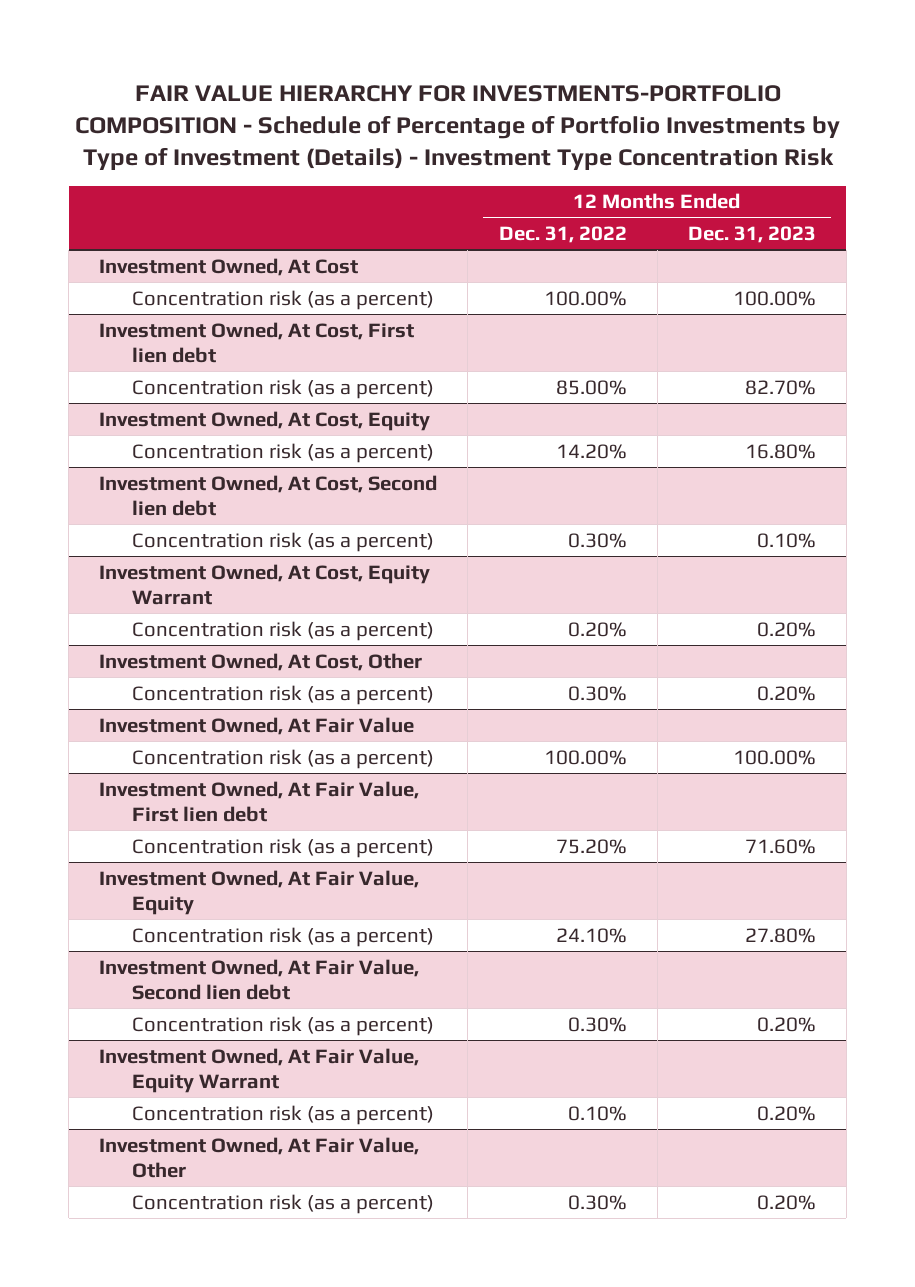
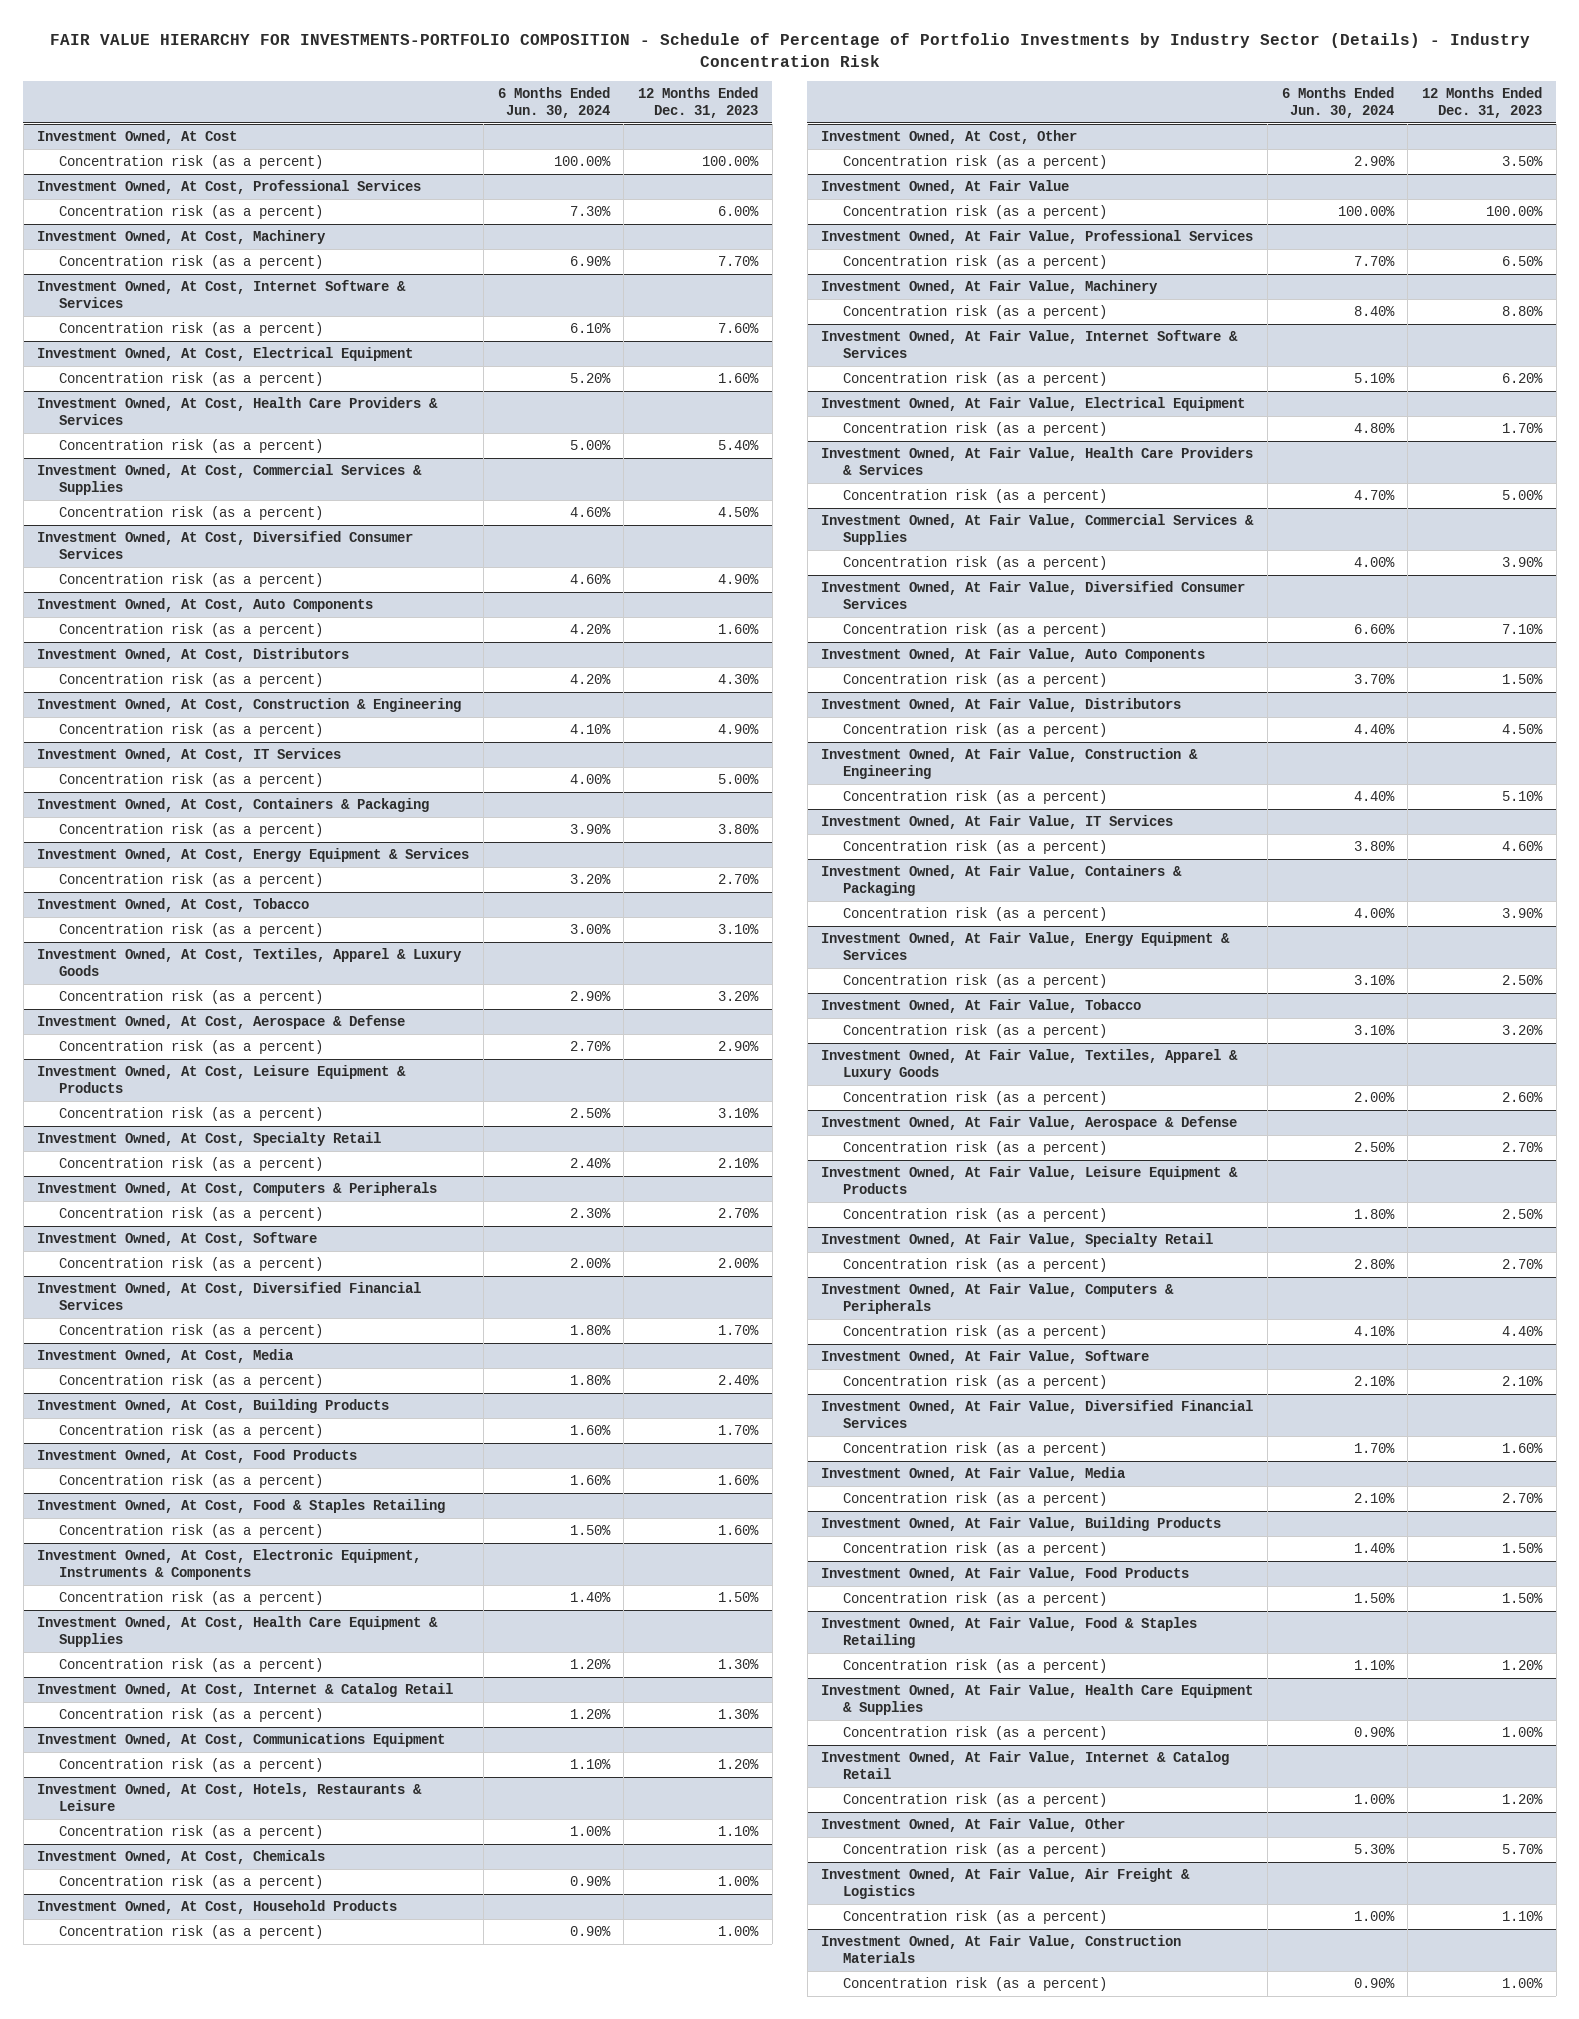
- FAIR VALUE HIERARCHY FOR INVESTMENTS-PORTFOLIO COMPOSITION - Schedule of Percentage of Portfolio Investments by Type of Investment (Details) - Investment Type Concentration Risk
+ FAIR VALUE HIERARCHY FOR INVESTMENTS-PORTFOLIO COMPOSITION - Schedule of Percentage of Portfolio Investments by Industry Sector (Details) - Industry Concentration Risk
- | 12 Months Ended Dec. 31, 2022 | 12 Months Ended Dec. 31, 2023
+ | 6 Months Ended Jun. 30, 2024 | 12 Months Ended Dec. 31, 2023
- Investment Owned, At Cost, First lien debt
- Concentration risk (as a percent) | 85.00% | 82.70%
- Investment Owned, At Cost, Equity
- Concentration risk (as a percent) | 14.20% | 16.80%
- Investment Owned, At Cost, Second lien debt
- Concentration risk (as a percent) | 0.30% | 0.10%
- Investment Owned, At Cost, Equity Warrant
- Concentration risk (as a percent) | 0.20% | 0.20%
+ Investment Owned, At Cost, Professional Services
+ Concentration risk (as a percent) | 7.30% | 6.00%
+ Investment Owned, At Cost, Machinery
+ Concentration risk (as a percent) | 6.90% | 7.70%
+ Investment Owned, At Cost, Internet Software & Services
+ Concentration risk (as a percent) | 6.10% | 7.60%
+ Investment Owned, At Cost, Electrical Equipment
+ Concentration risk (as a percent) | 5.20% | 1.60%
+ Investment Owned, At Cost, Health Care Providers & Services
+ Concentration risk (as a percent) | 5.00% | 5.40%
+ Investment Owned, At Cost, Commercial Services & Supplies
+ Concentration risk (as a percent) | 4.60% | 4.50%
+ Investment Owned, At Cost, Diversified Consumer Services
+ Concentration risk (as a percent) | 4.60% | 4.90%
+ Investment Owned, At Cost, Auto Components
+ Concentration risk (as a percent) | 4.20% | 1.60%
+ Investment Owned, At Cost, Distributors
+ Concentration risk (as a percent) | 4.20% | 4.30%
+ Investment Owned, At Cost, Construction & Engineering
+ Concentration risk (as a percent) | 4.10% | 4.90%
+ Investment Owned, At Cost, IT Services
+ Concentration risk (as a percent) | 4.00% | 5.00%
+ Investment Owned, At Cost, Containers & Packaging
+ Concentration risk (as a percent) | 3.90% | 3.80%
+ Investment Owned, At Cost, Energy Equipment & Services
+ Concentration risk (as a percent) | 3.20% | 2.70%
+ Investment Owned, At Cost, Tobacco
+ Concentration risk (as a percent) | 3.00% | 3.10%
+ Investment Owned, At Cost, Textiles, Apparel & Luxury Goods
+ Concentration risk (as a percent) | 2.90% | 3.20%
+ Investment Owned, At Cost, Aerospace & Defense
+ Concentration risk (as a percent) | 2.70% | 2.90%
+ Investment Owned, At Cost, Leisure Equipment & Products
+ Concentration risk (as a percent) | 2.50% | 3.10%
+ Investment Owned, At Cost, Specialty Retail
+ Concentration risk (as a percent) | 2.40% | 2.10%
+ Investment Owned, At Cost, Computers & Peripherals
+ Concentration risk (as a percent) | 2.30% | 2.70%
+ Investment Owned, At Cost, Software
+ Concentration risk (as a percent) | 2.00% | 2.00%
+ Investment Owned, At Cost, Diversified Financial Services
+ Concentration risk (as a percent) | 1.80% | 1.70%
+ Investment Owned, At Cost, Media
+ Concentration risk (as a percent) | 1.80% | 2.40%
+ Investment Owned, At Cost, Building Products
+ Concentration risk (as a percent) | 1.60% | 1.70%
+ Investment Owned, At Cost, Food Products
+ Concentration risk (as a percent) | 1.60% | 1.60%
+ Investment Owned, At Cost, Food & Staples Retailing
+ Concentration risk (as a percent) | 1.50% | 1.60%
+ Investment Owned, At Cost, Electronic Equipment, Instruments & Components
+ Concentration risk (as a percent) | 1.40% | 1.50%
+ Investment Owned, At Cost, Health Care Equipment & Supplies
+ Concentration risk (as a percent) | 1.20% | 1.30%
+ Investment Owned, At Cost, Internet & Catalog Retail
+ Concentration risk (as a percent) | 1.20% | 1.30%
+ Investment Owned, At Cost, Communications Equipment
+ Concentration risk (as a percent) | 1.10% | 1.20%
+ Investment Owned, At Cost, Hotels, Restaurants & Leisure
+ Concentration risk (as a percent) | 1.00% | 1.10%
+ Investment Owned, At Cost, Chemicals
+ Concentration risk (as a percent) | 0.90% | 1.00%
+ Investment Owned, At Cost, Household Products
+ Concentration risk (as a percent) | 0.90% | 1.00%
@ Investment Owned, At Cost, Other
- Concentration risk (as a percent) | 0.30% | 0.20%
+ Concentration risk (as a percent) | 2.90% | 3.50%
- Investment Owned, At Fair Value, First lien debt
- Concentration risk (as a percent) | 75.20% | 71.60%
- Investment Owned, At Fair Value, Equity
- Concentration risk (as a percent) | 24.10% | 27.80%
- Investment Owned, At Fair Value, Second lien debt
- Concentration risk (as a percent) | 0.30% | 0.20%
- Investment Owned, At Fair Value, Equity Warrant
- Concentration risk (as a percent) | 0.10% | 0.20%
+ Investment Owned, At Fair Value, Professional Services
+ Concentration risk (as a percent) | 7.70% | 6.50%
+ Investment Owned, At Fair Value, Machinery
+ Concentration risk (as a percent) | 8.40% | 8.80%
+ Investment Owned, At Fair Value, Internet Software & Services
+ Concentration risk (as a percent) | 5.10% | 6.20%
+ Investment Owned, At Fair Value, Electrical Equipment
+ Concentration risk (as a percent) | 4.80% | 1.70%
+ Investment Owned, At Fair Value, Health Care Providers & Services
+ Concentration risk (as a percent) | 4.70% | 5.00%
+ Investment Owned, At Fair Value, Commercial Services & Supplies
+ Concentration risk (as a percent) | 4.00% | 3.90%
+ Investment Owned, At Fair Value, Diversified Consumer Services
+ Concentration risk (as a percent) | 6.60% | 7.10%
+ Investment Owned, At Fair Value, Auto Components
+ Concentration risk (as a percent) | 3.70% | 1.50%
+ Investment Owned, At Fair Value, Distributors
+ Concentration risk (as a percent) | 4.40% | 4.50%
+ Investment Owned, At Fair Value, Construction & Engineering
+ Concentration risk (as a percent) | 4.40% | 5.10%
+ Investment Owned, At Fair Value, IT Services
+ Concentration risk (as a percent) | 3.80% | 4.60%
+ Investment Owned, At Fair Value, Containers & Packaging
+ Concentration risk (as a percent) | 4.00% | 3.90%
+ Investment Owned, At Fair Value, Energy Equipment & Services
+ Concentration risk (as a percent) | 3.10% | 2.50%
+ Investment Owned, At Fair Value, Tobacco
+ Concentration risk (as a percent) | 3.10% | 3.20%
+ Investment Owned, At Fair Value, Textiles, Apparel & Luxury Goods
+ Concentration risk (as a percent) | 2.00% | 2.60%
+ Investment Owned, At Fair Value, Aerospace & Defense
+ Concentration risk (as a percent) | 2.50% | 2.70%
+ Investment Owned, At Fair Value, Leisure Equipment & Products
+ Concentration risk (as a percent) | 1.80% | 2.50%
+ Investment Owned, At Fair Value, Specialty Retail
+ Concentration risk (as a percent) | 2.80% | 2.70%
+ Investment Owned, At Fair Value, Computers & Peripherals
+ Concentration risk (as a percent) | 4.10% | 4.40%
+ Investment Owned, At Fair Value, Software
+ Concentration risk (as a percent) | 2.10% | 2.10%
+ Investment Owned, At Fair Value, Diversified Financial Services
+ Concentration risk (as a percent) | 1.70% | 1.60%
+ Investment Owned, At Fair Value, Media
+ Concentration risk (as a percent) | 2.10% | 2.70%
+ Investment Owned, At Fair Value, Building Products
+ Concentration risk (as a percent) | 1.40% | 1.50%
+ Investment Owned, At Fair Value, Food Products
+ Concentration risk (as a percent) | 1.50% | 1.50%
+ Investment Owned, At Fair Value, Food & Staples Retailing
+ Concentration risk (as a percent) | 1.10% | 1.20%
+ Investment Owned, At Fair Value, Health Care Equipment & Supplies
+ Concentration risk (as a percent) | 0.90% | 1.00%
+ Investment Owned, At Fair Value, Internet & Catalog Retail
+ Concentration risk (as a percent) | 1.00% | 1.20%
@ Investment Owned, At Fair Value, Other
- Concentration risk (as a percent) | 0.30% | 0.20%
+ Concentration risk (as a percent) | 5.30% | 5.70%
+ Investment Owned, At Fair Value, Air Freight & Logistics
+ Concentration risk (as a percent) | 1.00% | 1.10%
+ Investment Owned, At Fair Value, Construction Materials
+ Concentration risk (as a percent) | 0.90% | 1.00%

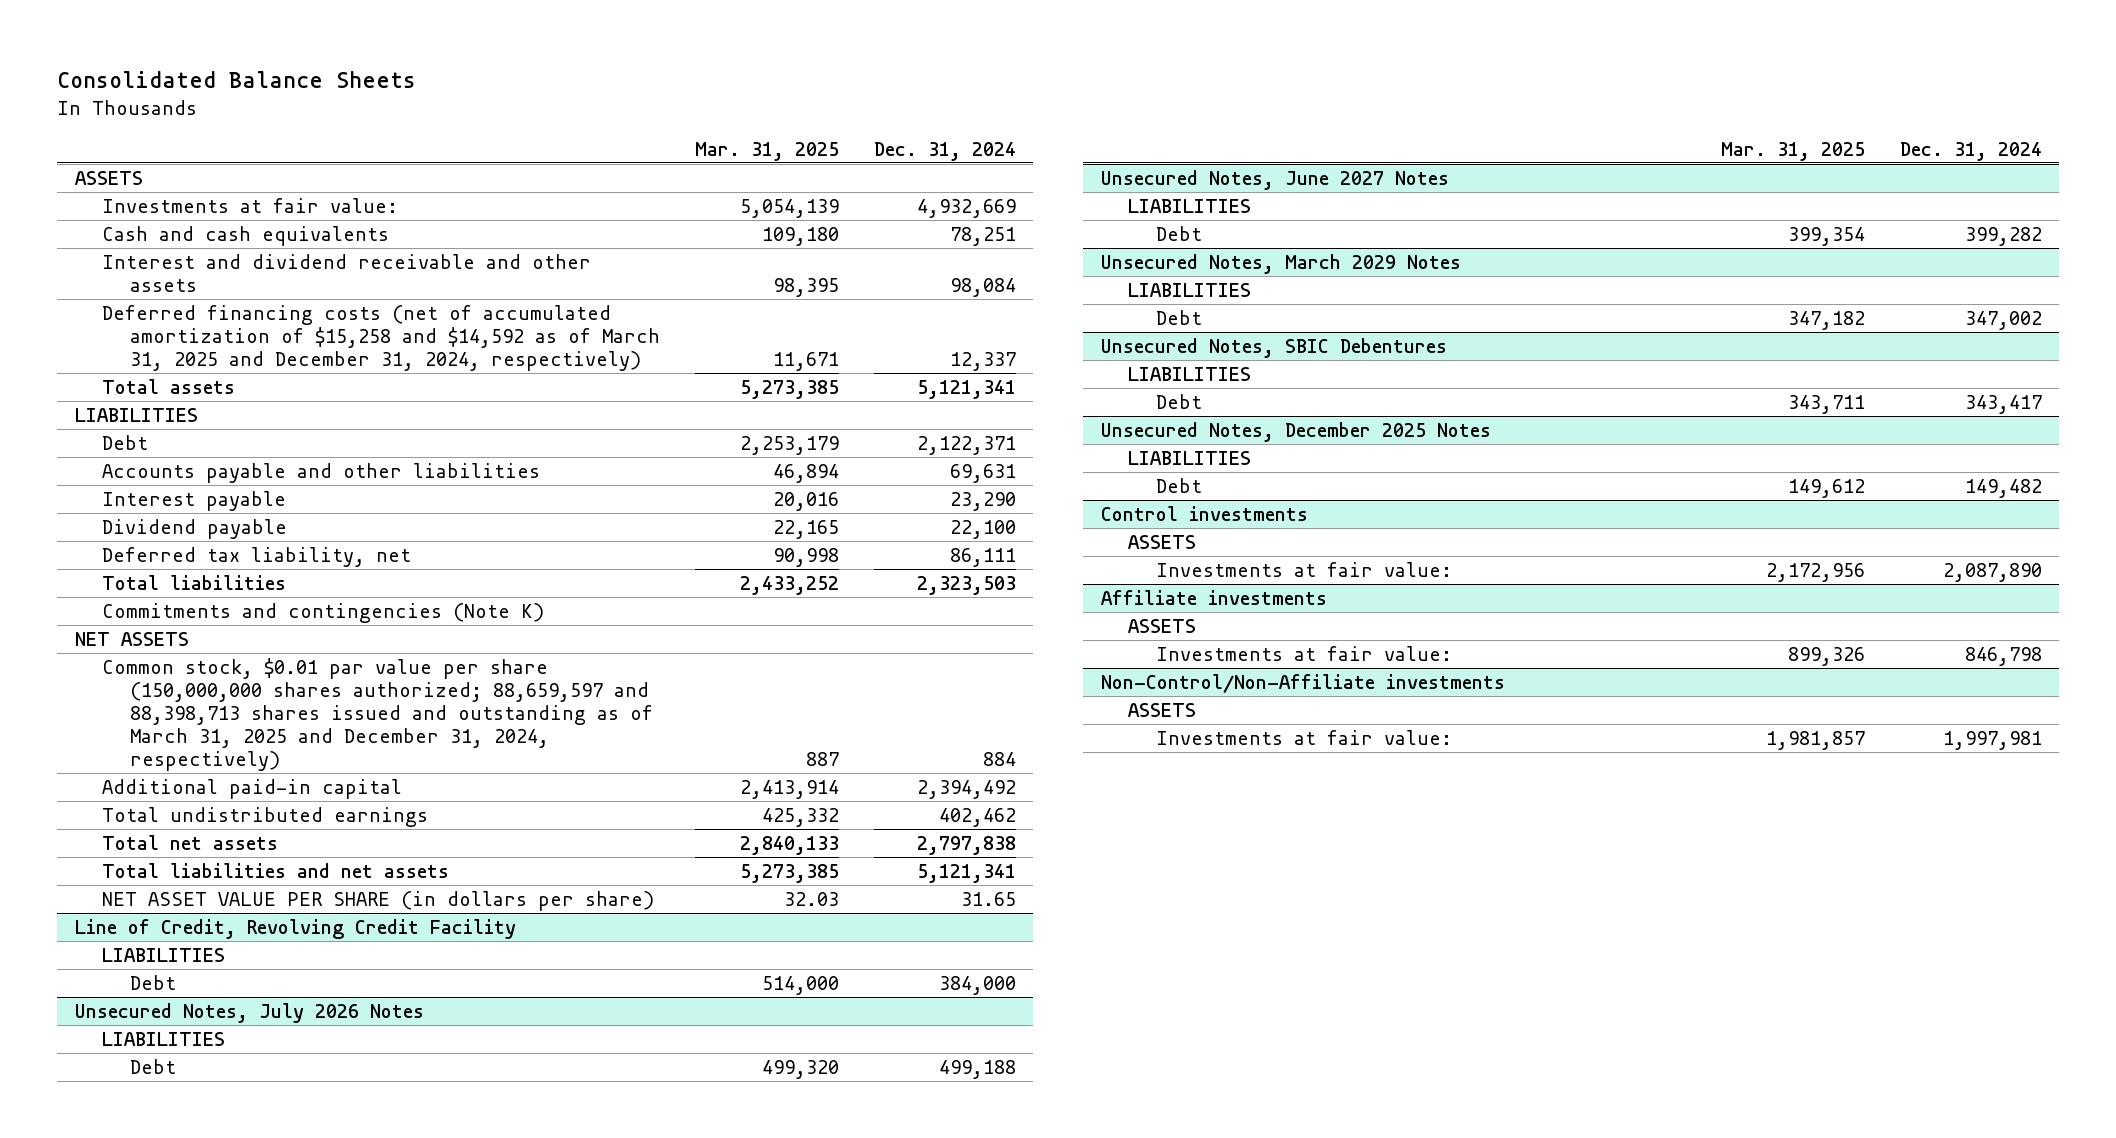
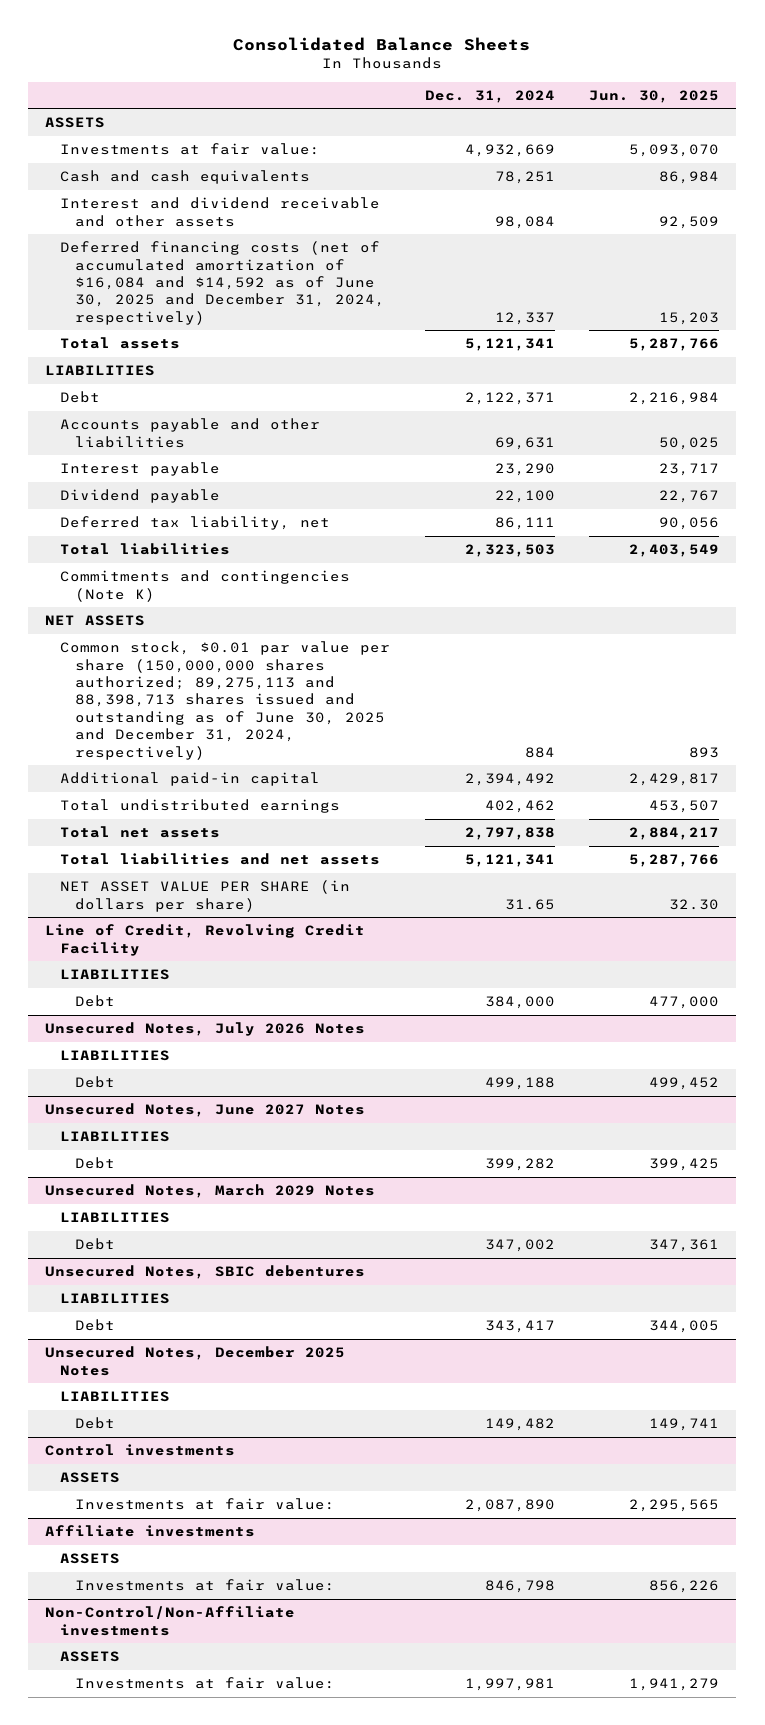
- | Mar. 31, 2025 | Dec. 31, 2024
+ | Dec. 31, 2024 | Jun. 30, 2025
- Deferred financing costs (net of accumulated amortization of $15,258 and $14,592 as of March 31, 2025 and December 31, 2024, respectively) | 11,671 | 12,337
+ Deferred financing costs (net of accumulated amortization of $16,084 and $14,592 as of June 30, 2025 and December 31, 2024, respectively) | 12,337 | 15,203
- Common stock, $0.01 par value per share (150,000,000 shares authorized; 88,659,597 and 88,398,713 shares issued and outstanding as of March 31, 2025 and December 31, 2024, respectively) | 887 | 884
+ Common stock, $0.01 par value per share (150,000,000 shares authorized; 89,275,113 and 88,398,713 shares issued and outstanding as of June 30, 2025 and December 31, 2024, respectively) | 884 | 893
- Unsecured Notes, SBIC Debentures
+ Unsecured Notes, SBIC debentures

